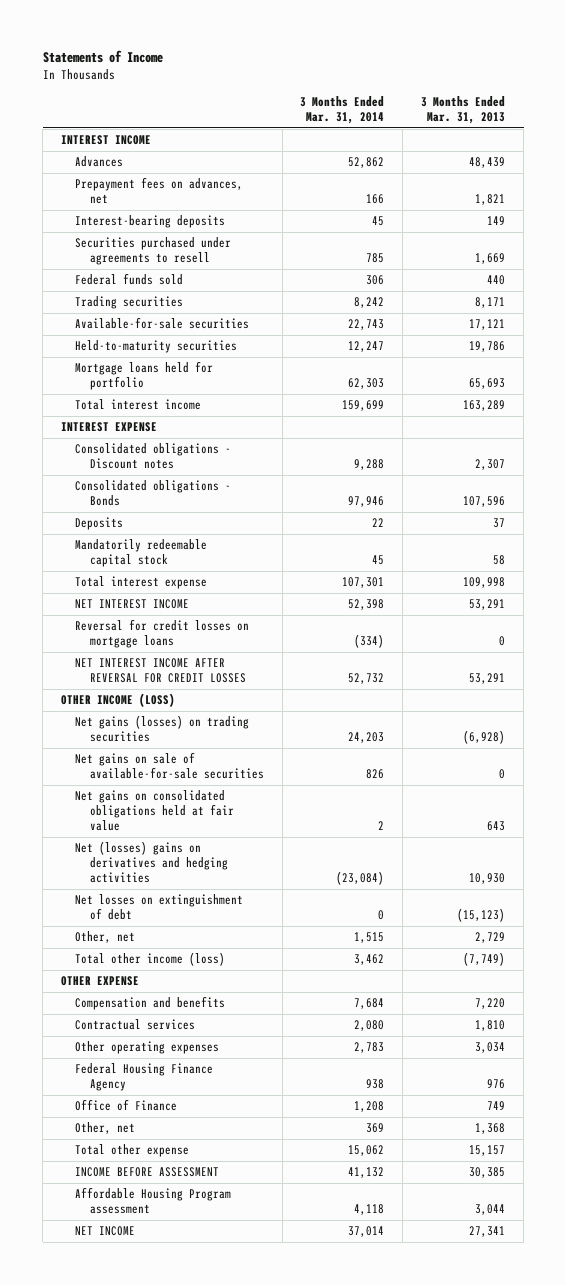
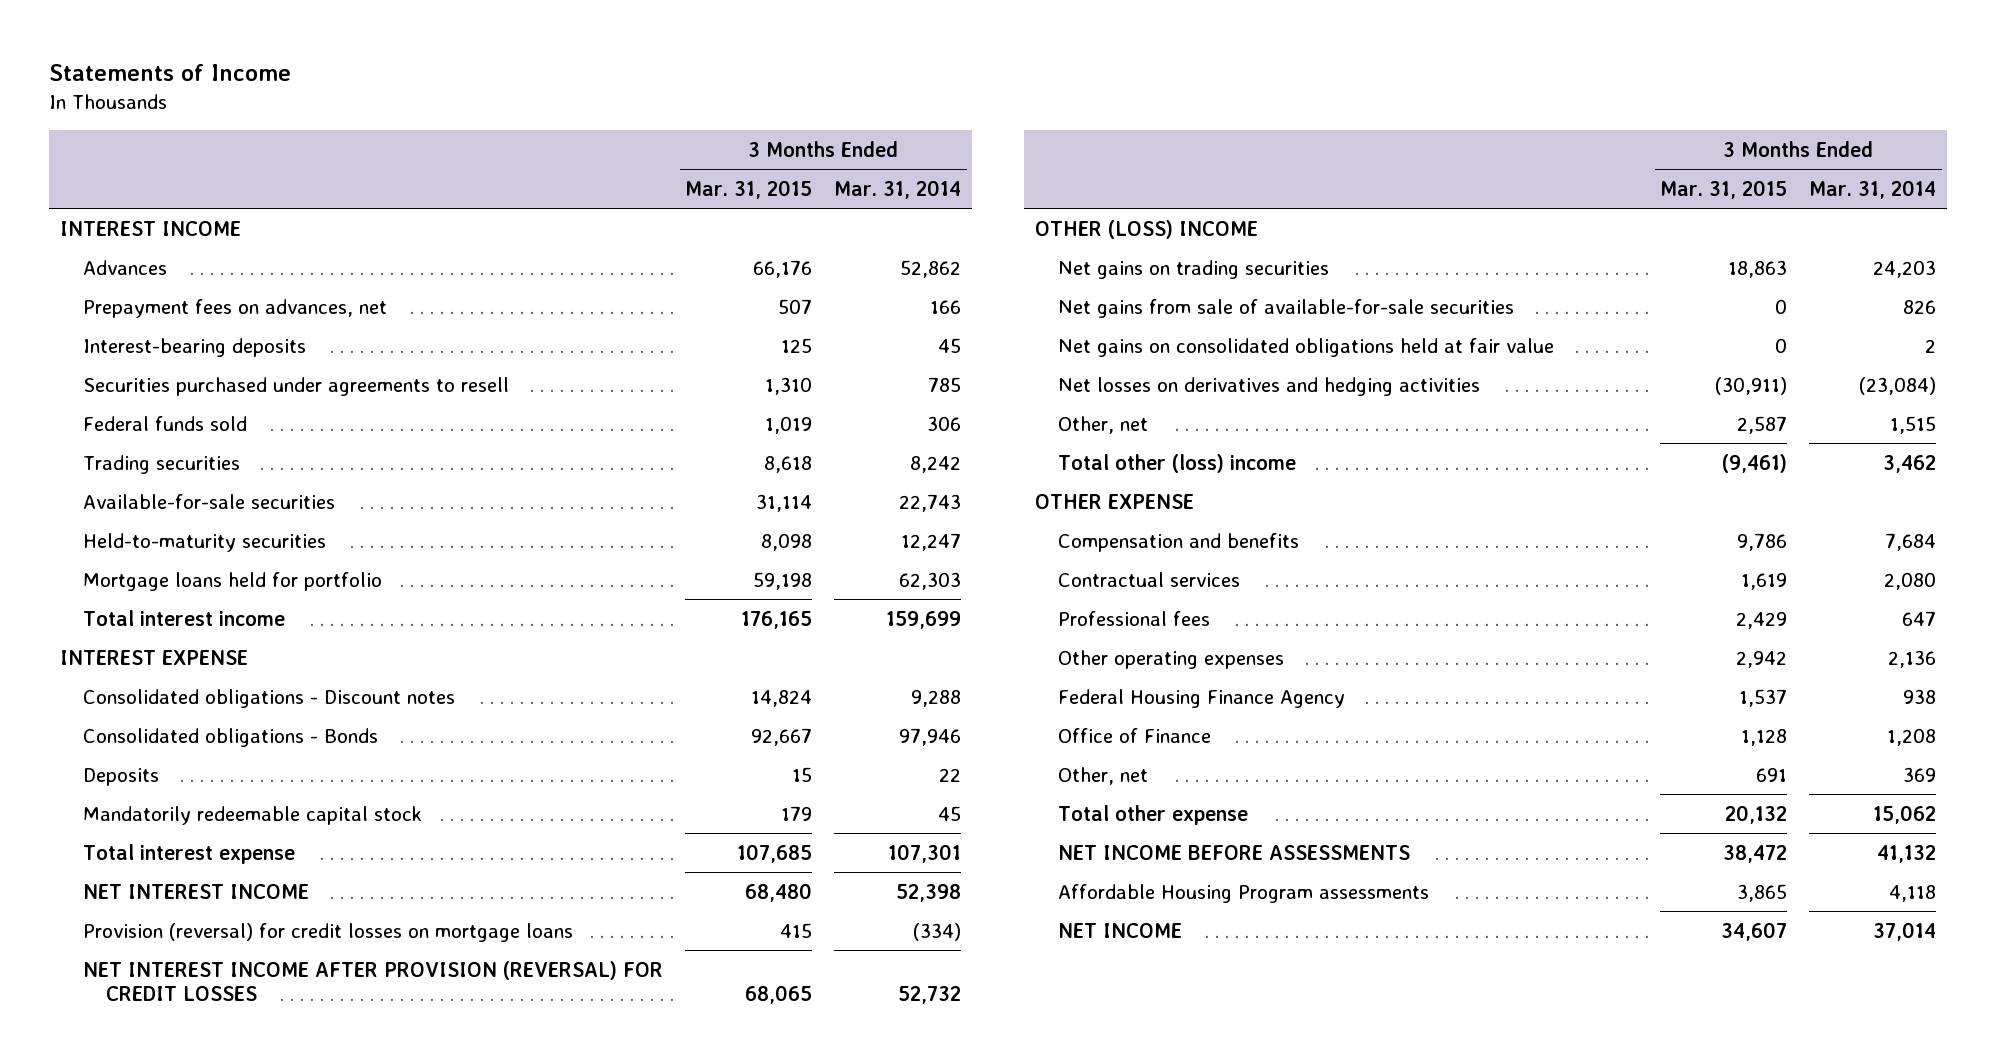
- | 3 Months Ended Mar. 31, 2014 | 3 Months Ended Mar. 31, 2013
+ | 3 Months Ended Mar. 31, 2015 | 3 Months Ended Mar. 31, 2014
- Reversal for credit losses on mortgage loans | (334) | 0
- NET INTEREST INCOME AFTER REVERSAL FOR CREDIT LOSSES | 52,732 | 53,291
- OTHER INCOME (LOSS)
- Net gains (losses) on trading securities | 24,203 | (6,928)
- Net gains on sale of available-for-sale securities | 826 | 0
+ Provision (reversal) for credit losses on mortgage loans | 415 | (334)
+ NET INTEREST INCOME AFTER PROVISION (REVERSAL) FOR CREDIT LOSSES | 68,065 | 52,732
+ OTHER (LOSS) INCOME
+ Net gains on trading securities | 18,863 | 24,203
+ Net gains from sale of available-for-sale securities | 0 | 826
- Net (losses) gains on derivatives and hedging activities | (23,084) | 10,930
- Net losses on extinguishment of debt | 0 | (15,123)
+ Net losses on derivatives and hedging activities | (30,911) | (23,084)
- Total other income (loss) | 3,462 | (7,749)
+ Total other (loss) income | (9,461) | 3,462
- Other operating expenses | 2,783 | 3,034
+ Professional fees | 2,429 | 647
+ Other operating expenses | 2,942 | 2,136
- INCOME BEFORE ASSESSMENT | 41,132 | 30,385
- Affordable Housing Program assessment | 4,118 | 3,044
+ NET INCOME BEFORE ASSESSMENTS | 38,472 | 41,132
+ Affordable Housing Program assessments | 3,865 | 4,118

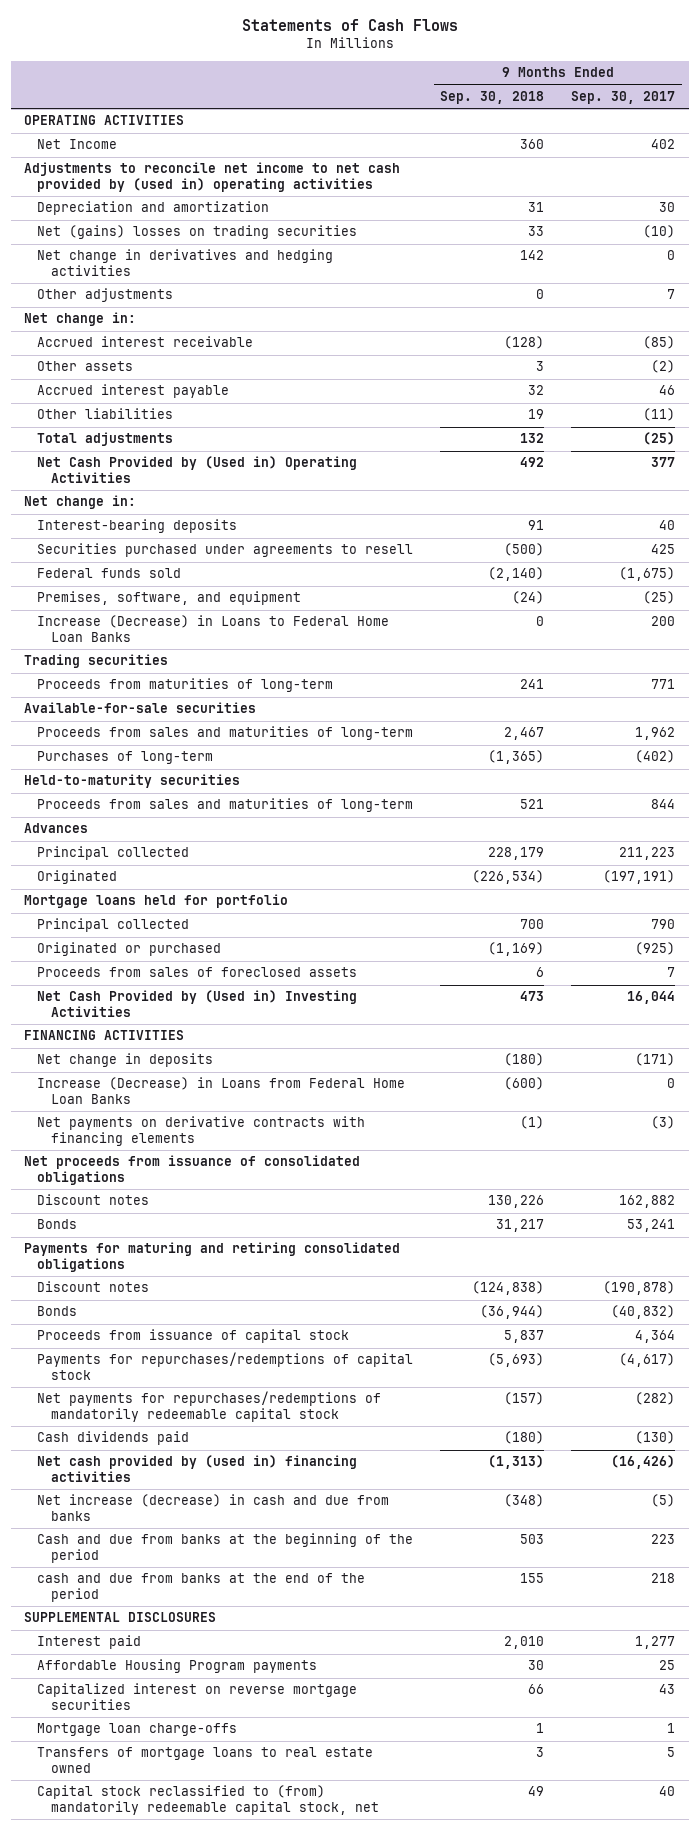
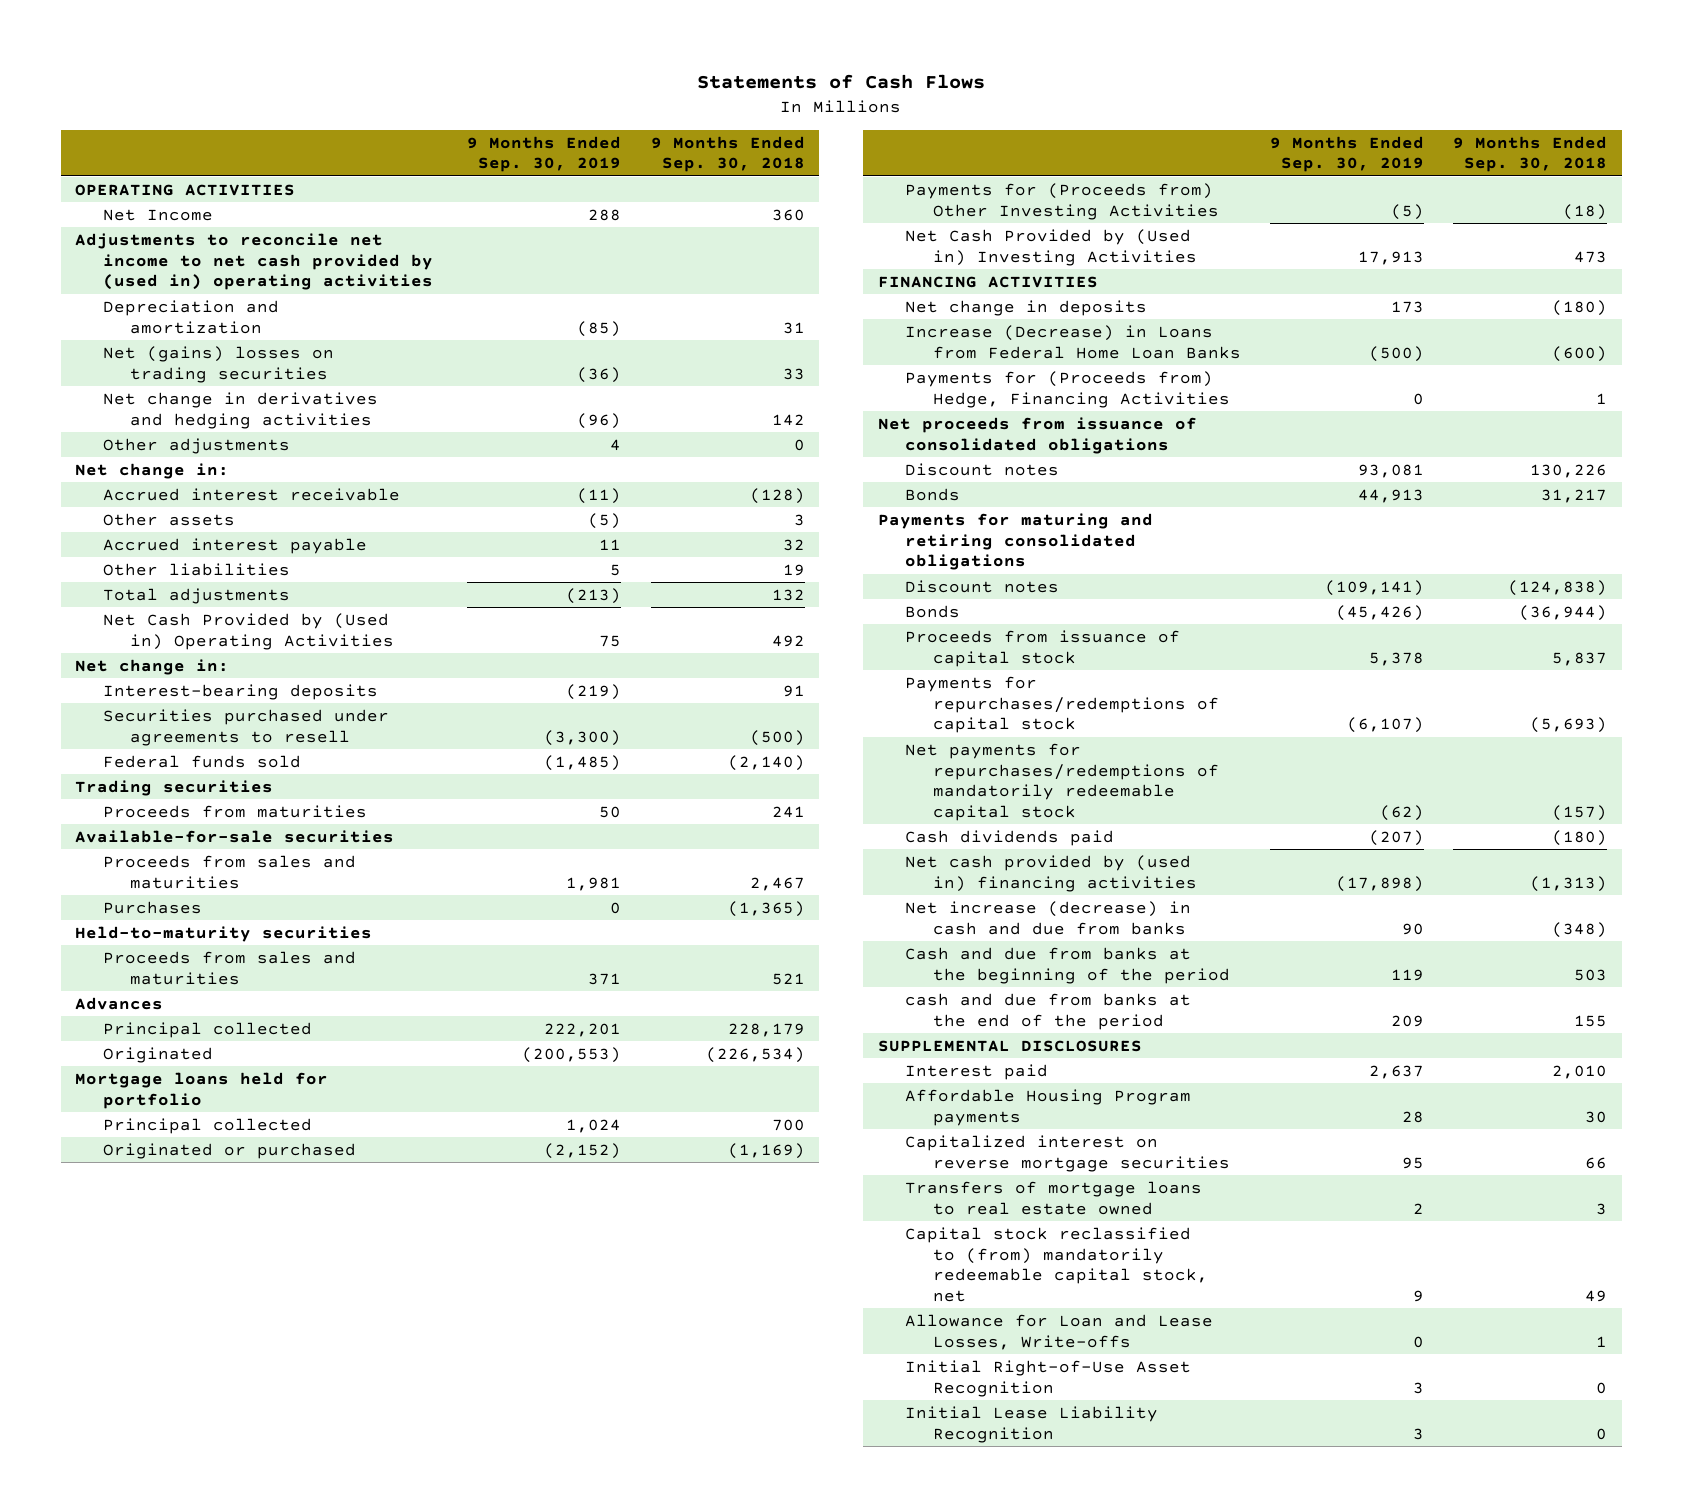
- | 9 Months Ended Sep. 30, 2018 | 9 Months Ended Sep. 30, 2017
+ | 9 Months Ended Sep. 30, 2019 | 9 Months Ended Sep. 30, 2018
- Premises, software, and equipment | (24) | (25)
- Increase (Decrease) in Loans to Federal Home Loan Banks | 0 | 200
- Proceeds from maturities of long-term | 241 | 771
+ Proceeds from maturities | 50 | 241
- Proceeds from sales and maturities of long-term | 2,467 | 1,962
- Purchases of long-term | (1,365) | (402)
+ Proceeds from sales and maturities | 1,981 | 2,467
+ Purchases | 0 | (1,365)
- Proceeds from sales and maturities of long-term | 521 | 844
+ Proceeds from sales and maturities | 371 | 521
- Proceeds from sales of foreclosed assets | 6 | 7
+ Payments for (Proceeds from) Other Investing Activities | (5) | (18)
- Net payments on derivative contracts with financing elements | (1) | (3)
+ Payments for (Proceeds from) Hedge, Financing Activities | 0 | 1
- Mortgage loan charge-offs | 1 | 1
+ Allowance for Loan and Lease Losses, Write-offs | 0 | 1
+ Initial Right-of-Use Asset Recognition | 3 | 0
+ Initial Lease Liability Recognition | 3 | 0

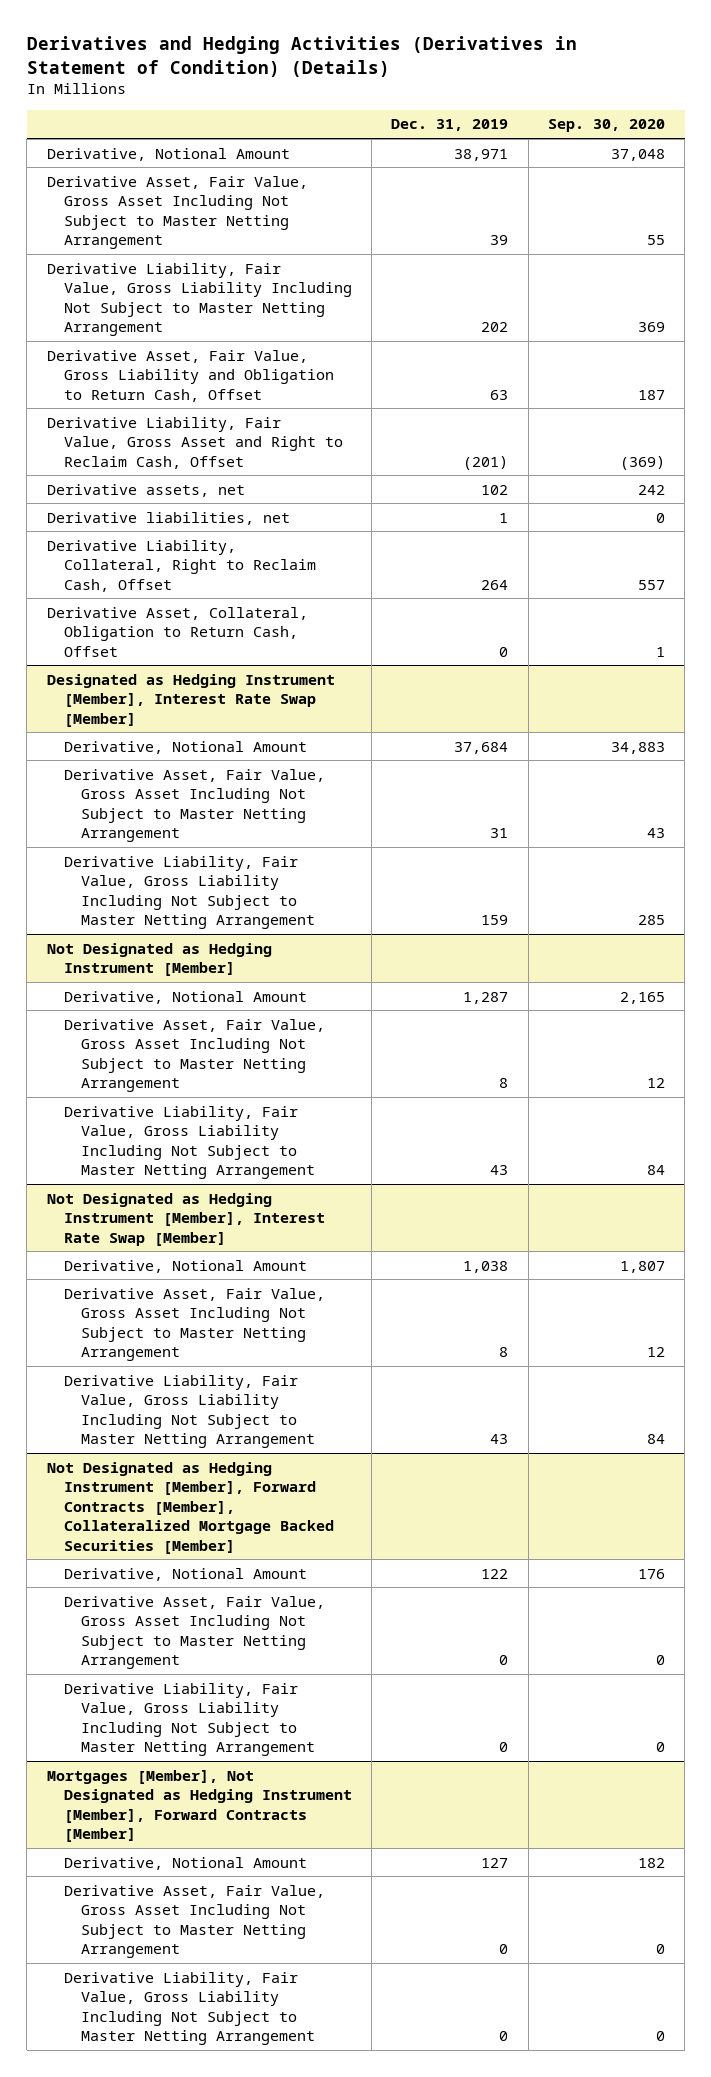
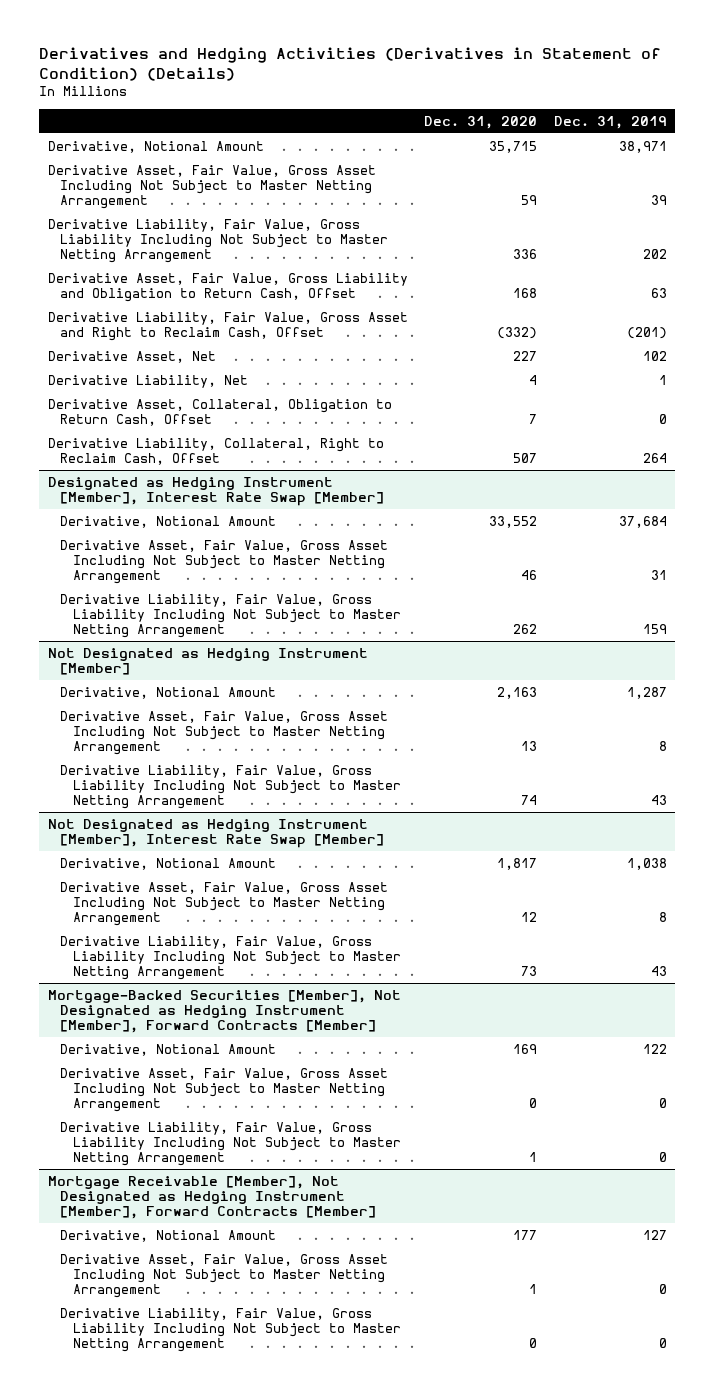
- | Dec. 31, 2019 | Sep. 30, 2020
+ | Dec. 31, 2020 | Dec. 31, 2019
- Derivative assets, net | 102 | 242
- Derivative liabilities, net | 1 | 0
+ Derivative Asset, Net | 227 | 102
+ Derivative Liability, Net | 4 | 1
moved down: Derivative Liability, Collateral, Right to Reclaim Cash, Offset | 507 | 264
- Not Designated as Hedging Instrument [Member], Forward Contracts [Member], Collateralized Mortgage Backed Securities [Member]
+ Mortgage-Backed Securities [Member], Not Designated as Hedging Instrument [Member], Forward Contracts [Member]
- Mortgages [Member], Not Designated as Hedging Instrument [Member], Forward Contracts [Member]
+ Mortgage Receivable [Member], Not Designated as Hedging Instrument [Member], Forward Contracts [Member]

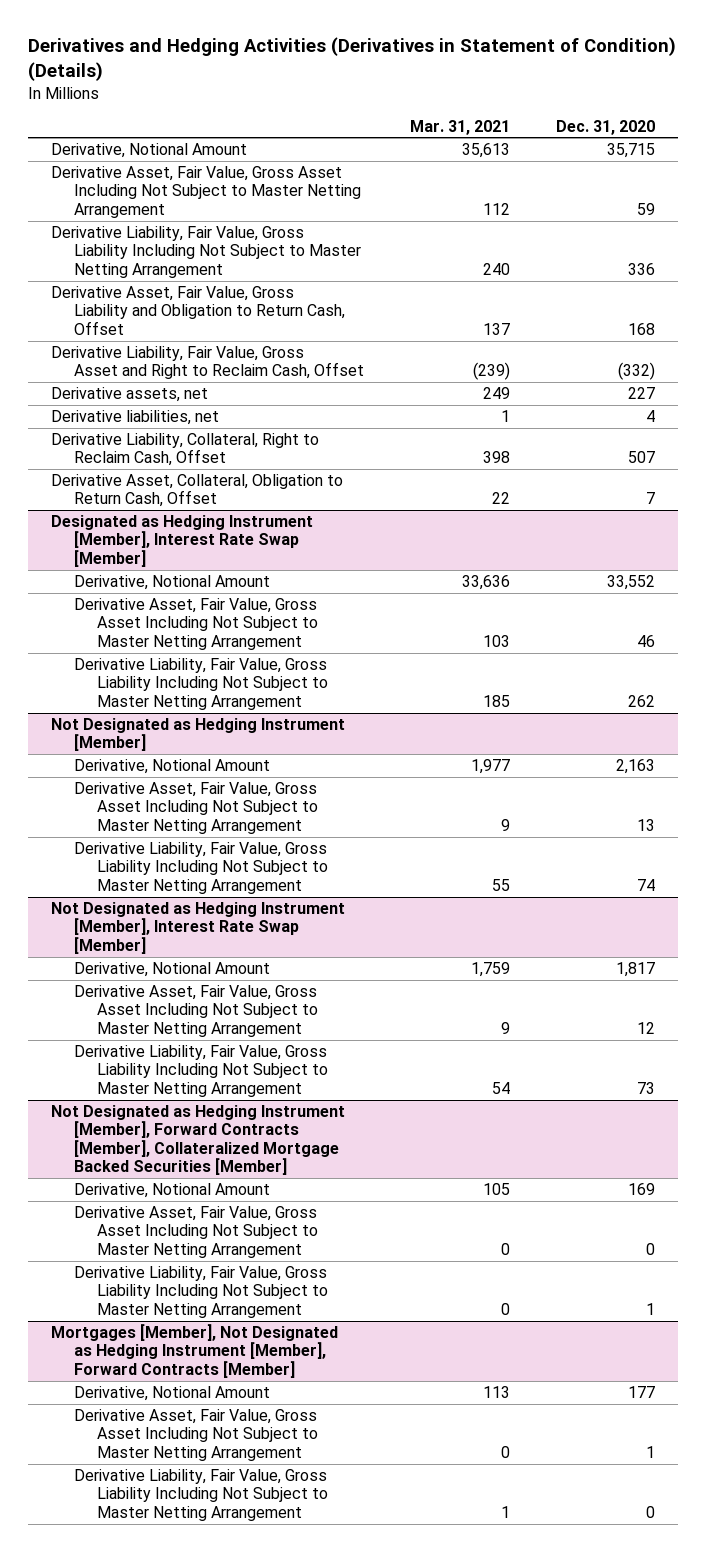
- | Dec. 31, 2020 | Dec. 31, 2019
+ | Mar. 31, 2021 | Dec. 31, 2020
- Derivative Asset, Net | 227 | 102
- Derivative Liability, Net | 4 | 1
+ Derivative assets, net | 249 | 227
+ Derivative liabilities, net | 1 | 4
moved down: Derivative Asset, Collateral, Obligation to Return Cash, Offset | 22 | 7
- Mortgage-Backed Securities [Member], Not Designated as Hedging Instrument [Member], Forward Contracts [Member]
+ Not Designated as Hedging Instrument [Member], Forward Contracts [Member], Collateralized Mortgage Backed Securities [Member]
- Mortgage Receivable [Member], Not Designated as Hedging Instrument [Member], Forward Contracts [Member]
+ Mortgages [Member], Not Designated as Hedging Instrument [Member], Forward Contracts [Member]

